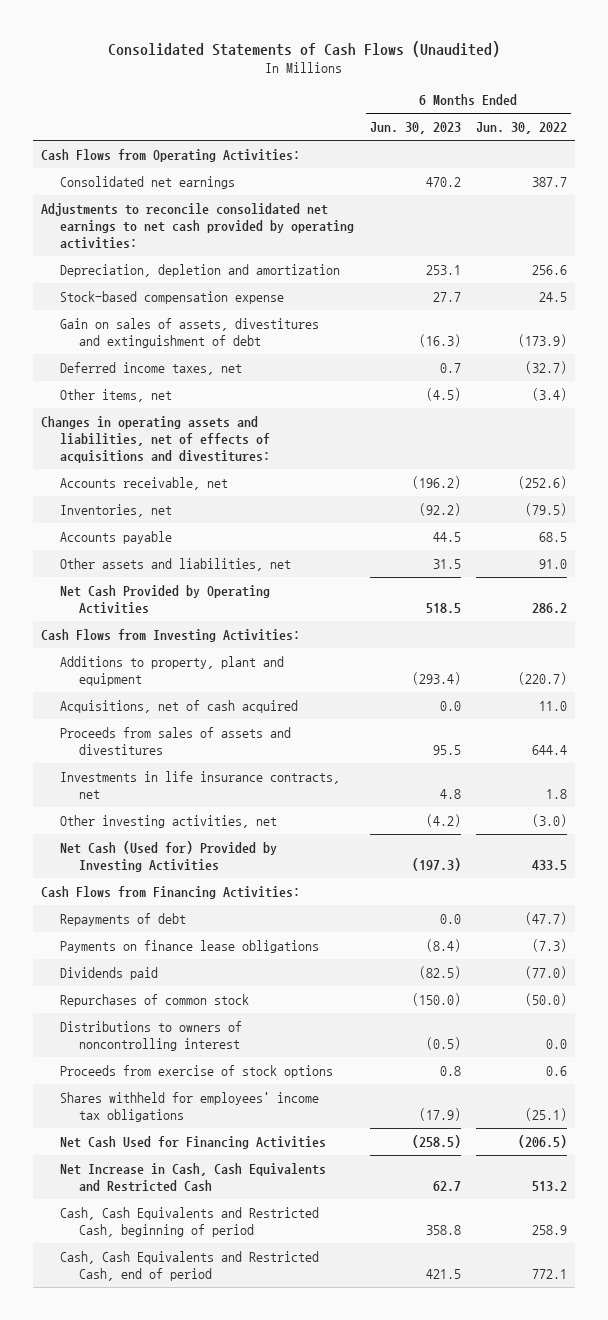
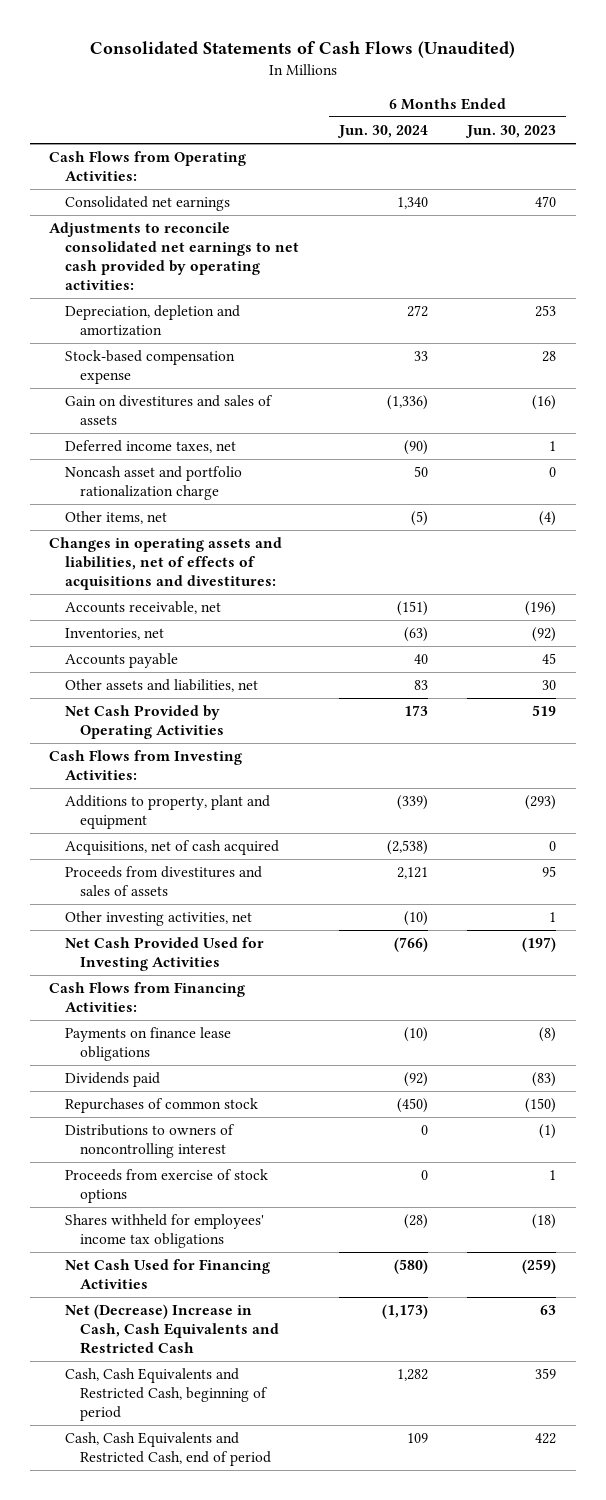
- | 6 Months Ended Jun. 30, 2023 | 6 Months Ended Jun. 30, 2022
+ | 6 Months Ended Jun. 30, 2024 | 6 Months Ended Jun. 30, 2023
- Consolidated net earnings | 470.2 | 387.7
+ Consolidated net earnings | 1,340 | 470
- Depreciation, depletion and amortization | 253.1 | 256.6
- Stock-based compensation expense | 27.7 | 24.5
- Gain on sales of assets, divestitures and extinguishment of debt | (16.3) | (173.9)
- Deferred income taxes, net | 0.7 | (32.7)
- Other items, net | (4.5) | (3.4)
+ Depreciation, depletion and amortization | 272 | 253
+ Stock-based compensation expense | 33 | 28
+ Gain on divestitures and sales of assets | (1,336) | (16)
+ Deferred income taxes, net | (90) | 1
+ Noncash asset and portfolio rationalization charge | 50 | 0
+ Other items, net | (5) | (4)
- Accounts receivable, net | (196.2) | (252.6)
- Inventories, net | (92.2) | (79.5)
- Accounts payable | 44.5 | 68.5
- Other assets and liabilities, net | 31.5 | 91.0
- Net Cash Provided by Operating Activities | 518.5 | 286.2
+ Accounts receivable, net | (151) | (196)
+ Inventories, net | (63) | (92)
+ Accounts payable | 40 | 45
+ Other assets and liabilities, net | 83 | 30
+ Net Cash Provided by Operating Activities | 173 | 519
- Additions to property, plant and equipment | (293.4) | (220.7)
- Acquisitions, net of cash acquired | 0.0 | 11.0
- Proceeds from sales of assets and divestitures | 95.5 | 644.4
- Investments in life insurance contracts, net | 4.8 | 1.8
- Other investing activities, net | (4.2) | (3.0)
- Net Cash (Used for) Provided by Investing Activities | (197.3) | 433.5
+ Additions to property, plant and equipment | (339) | (293)
+ Acquisitions, net of cash acquired | (2,538) | 0
+ Proceeds from divestitures and sales of assets | 2,121 | 95
+ Other investing activities, net | (10) | 1
+ Net Cash Provided Used for Investing Activities | (766) | (197)
- Repayments of debt | 0.0 | (47.7)
- Payments on finance lease obligations | (8.4) | (7.3)
- Dividends paid | (82.5) | (77.0)
- Repurchases of common stock | (150.0) | (50.0)
- Distributions to owners of noncontrolling interest | (0.5) | 0.0
- Proceeds from exercise of stock options | 0.8 | 0.6
- Shares withheld for employees' income tax obligations | (17.9) | (25.1)
- Net Cash Used for Financing Activities | (258.5) | (206.5)
- Net Increase in Cash, Cash Equivalents and Restricted Cash | 62.7 | 513.2
- Cash, Cash Equivalents and Restricted Cash, beginning of period | 358.8 | 258.9
- Cash, Cash Equivalents and Restricted Cash, end of period | 421.5 | 772.1
+ Payments on finance lease obligations | (10) | (8)
+ Dividends paid | (92) | (83)
+ Repurchases of common stock | (450) | (150)
+ Distributions to owners of noncontrolling interest | 0 | (1)
+ Proceeds from exercise of stock options | 0 | 1
+ Shares withheld for employees' income tax obligations | (28) | (18)
+ Net Cash Used for Financing Activities | (580) | (259)
+ Net (Decrease) Increase in Cash, Cash Equivalents and Restricted Cash | (1,173) | 63
+ Cash, Cash Equivalents and Restricted Cash, beginning of period | 1,282 | 359
+ Cash, Cash Equivalents and Restricted Cash, end of period | 109 | 422

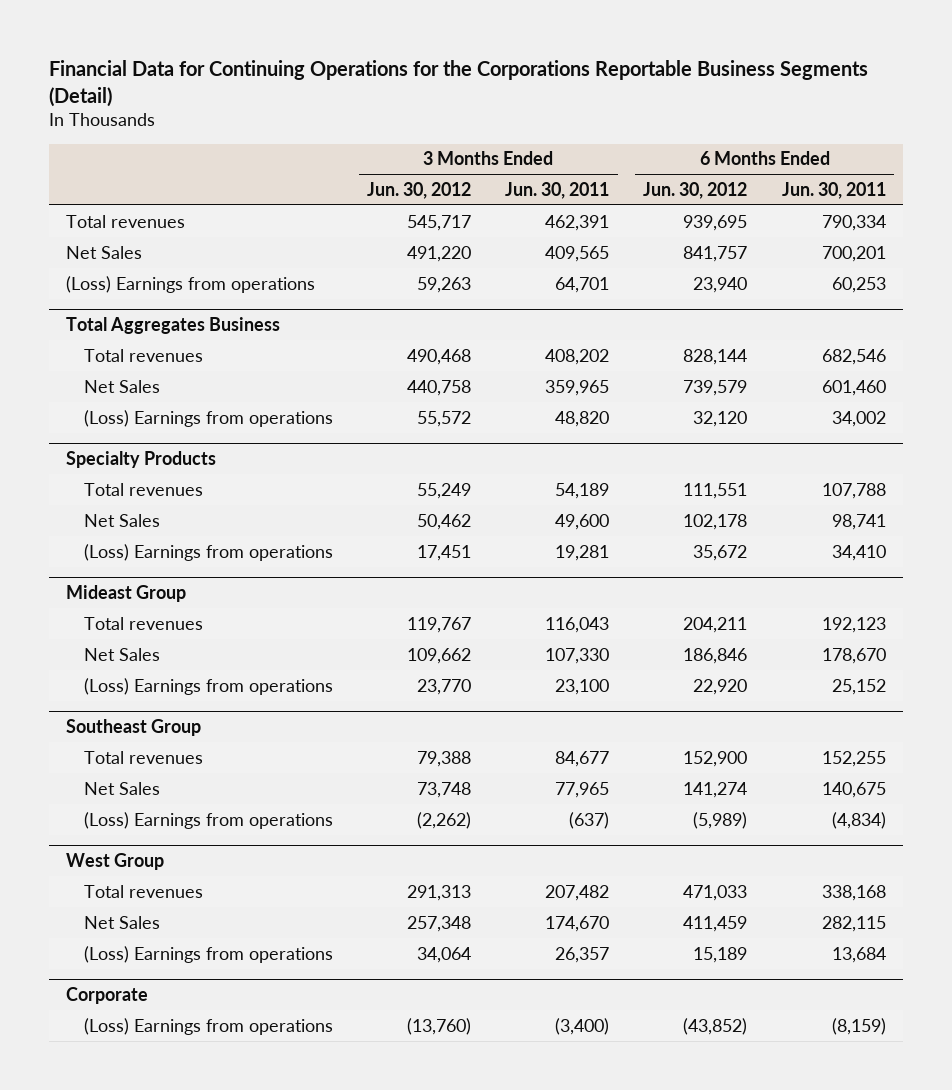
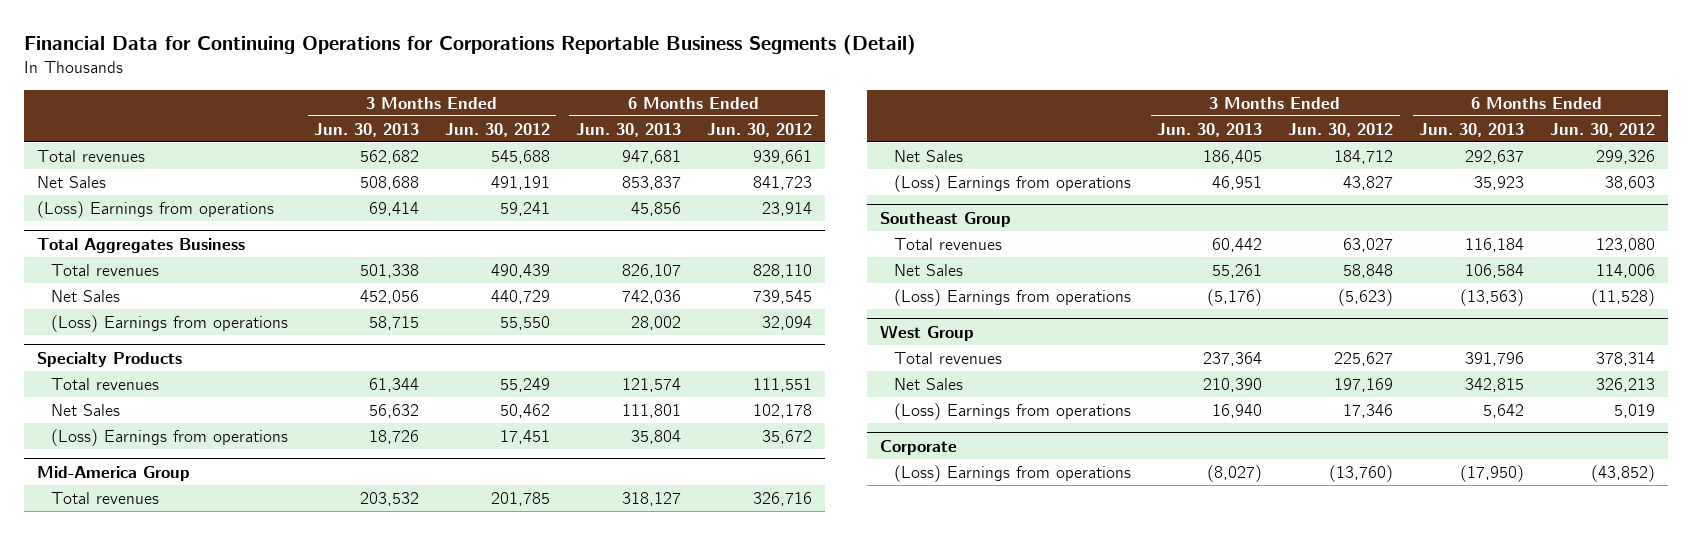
- Financial Data for Continuing Operations for the Corporations Reportable Business Segments (Detail)
+ Financial Data for Continuing Operations for Corporations Reportable Business Segments (Detail)
- | 3 Months Ended Jun. 30, 2012 | 3 Months Ended Jun. 30, 2011 | 6 Months Ended Jun. 30, 2012 | 6 Months Ended Jun. 30, 2011
+ | 3 Months Ended Jun. 30, 2013 | 3 Months Ended Jun. 30, 2012 | 6 Months Ended Jun. 30, 2013 | 6 Months Ended Jun. 30, 2012
- Total revenues | 545,717 | 462,391 | 939,695 | 790,334
- Net Sales | 491,220 | 409,565 | 841,757 | 700,201
- (Loss) Earnings from operations | 59,263 | 64,701 | 23,940 | 60,253
+ Total revenues | 562,682 | 545,688 | 947,681 | 939,661
+ Net Sales | 508,688 | 491,191 | 853,837 | 841,723
+ (Loss) Earnings from operations | 69,414 | 59,241 | 45,856 | 23,914
@ Total Aggregates Business
- Total revenues | 490,468 | 408,202 | 828,144 | 682,546
- Net Sales | 440,758 | 359,965 | 739,579 | 601,460
- (Loss) Earnings from operations | 55,572 | 48,820 | 32,120 | 34,002
+ Total revenues | 501,338 | 490,439 | 826,107 | 828,110
+ Net Sales | 452,056 | 440,729 | 742,036 | 739,545
+ (Loss) Earnings from operations | 58,715 | 55,550 | 28,002 | 32,094
- Mideast Group
- Total revenues | 119,767 | 116,043 | 204,211 | 192,123
- Net Sales | 109,662 | 107,330 | 186,846 | 178,670
- (Loss) Earnings from operations | 23,770 | 23,100 | 22,920 | 25,152
+ Mid-America Group
+ Total revenues | 203,532 | 201,785 | 318,127 | 326,716
+ Net Sales | 186,405 | 184,712 | 292,637 | 299,326
+ (Loss) Earnings from operations | 46,951 | 43,827 | 35,923 | 38,603
@ Southeast Group
- Total revenues | 79,388 | 84,677 | 152,900 | 152,255
- Net Sales | 73,748 | 77,965 | 141,274 | 140,675
- (Loss) Earnings from operations | (2,262) | (637) | (5,989) | (4,834)
+ Total revenues | 60,442 | 63,027 | 116,184 | 123,080
+ Net Sales | 55,261 | 58,848 | 106,584 | 114,006
+ (Loss) Earnings from operations | (5,176) | (5,623) | (13,563) | (11,528)
@ West Group
- Total revenues | 291,313 | 207,482 | 471,033 | 338,168
- Net Sales | 257,348 | 174,670 | 411,459 | 282,115
- (Loss) Earnings from operations | 34,064 | 26,357 | 15,189 | 13,684
+ Total revenues | 237,364 | 225,627 | 391,796 | 378,314
+ Net Sales | 210,390 | 197,169 | 342,815 | 326,213
+ (Loss) Earnings from operations | 16,940 | 17,346 | 5,642 | 5,019

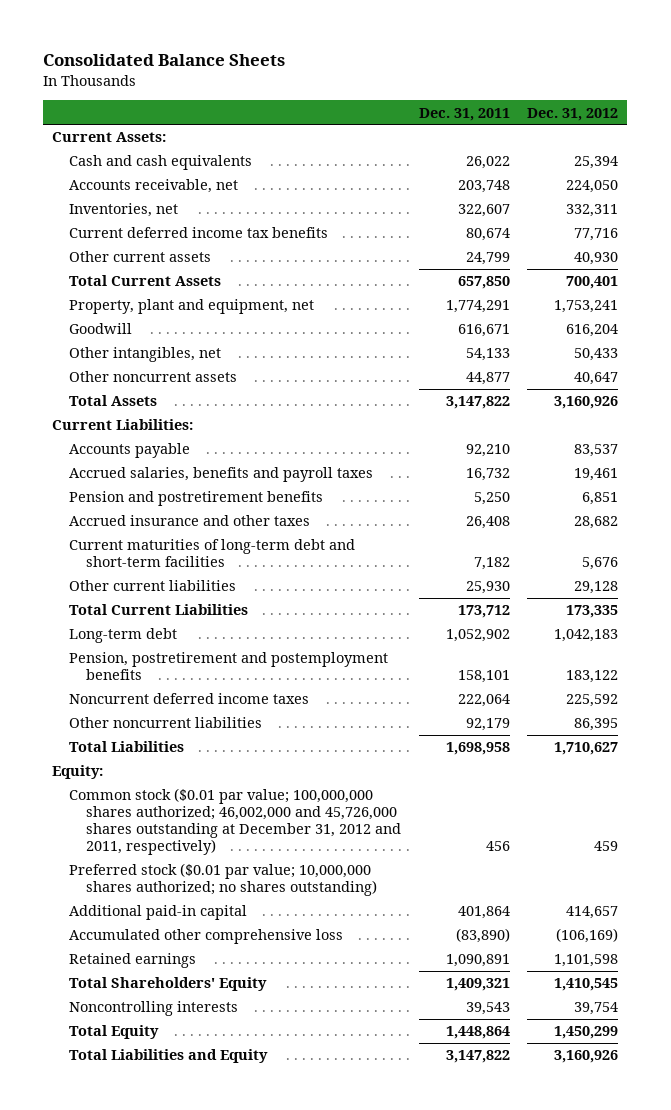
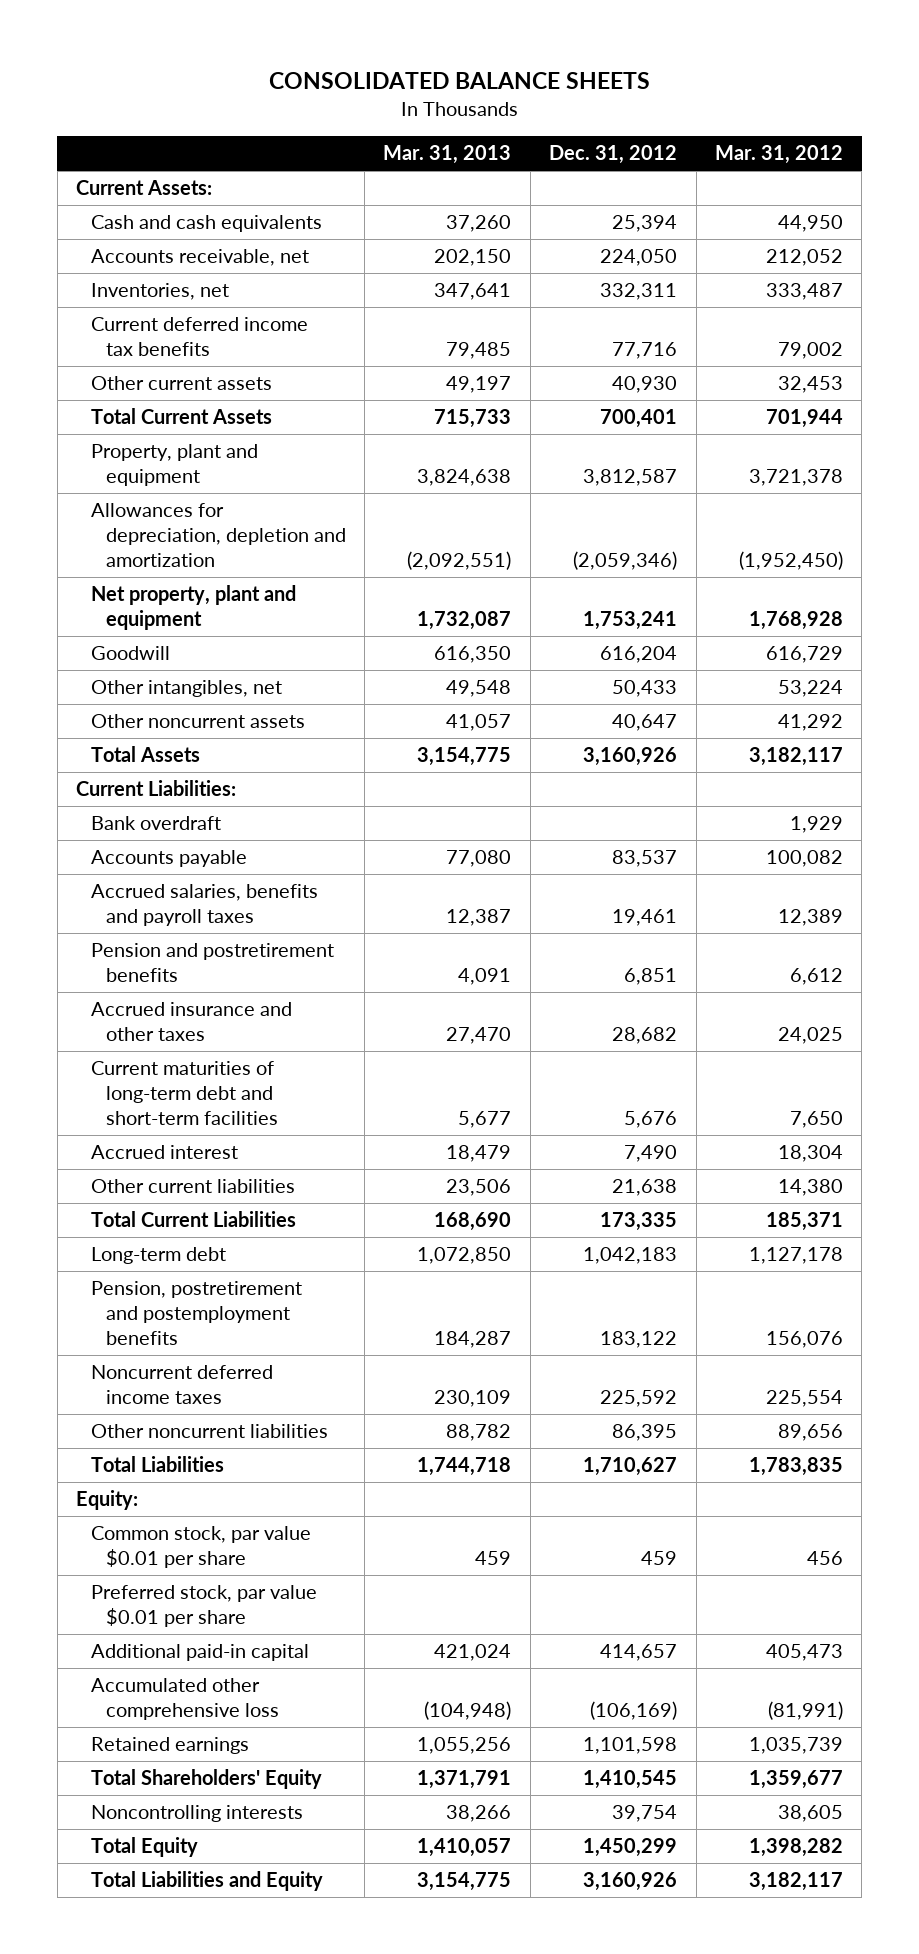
- Consolidated Balance Sheets
+ CONSOLIDATED BALANCE SHEETS
- | Dec. 31, 2011 | Dec. 31, 2012
+ | Mar. 31, 2013 | Dec. 31, 2012 | Mar. 31, 2012
- Property, plant and equipment, net | 1,774,291 | 1,753,241
+ Property, plant and equipment | 3,824,638 | 3,812,587 | 3,721,378
+ Allowances for depreciation, depletion and amortization | (2,092,551) | (2,059,346) | (1,952,450)
+ Net property, plant and equipment | 1,732,087 | 1,753,241 | 1,768,928
+ Bank overdraft | | | 1,929
- Other current liabilities | 25,930 | 29,128
+ Accrued interest | 18,479 | 7,490 | 18,304
+ Other current liabilities | 23,506 | 21,638 | 14,380
- Common stock ($0.01 par value; 100,000,000 shares authorized; 46,002,000 and 45,726,000 shares outstanding at December 31, 2012 and 2011, respectively) | 456 | 459
- Preferred stock ($0.01 par value; 10,000,000 shares authorized; no shares outstanding)
+ Common stock, par value $0.01 per share | 459 | 459 | 456
+ Preferred stock, par value $0.01 per share

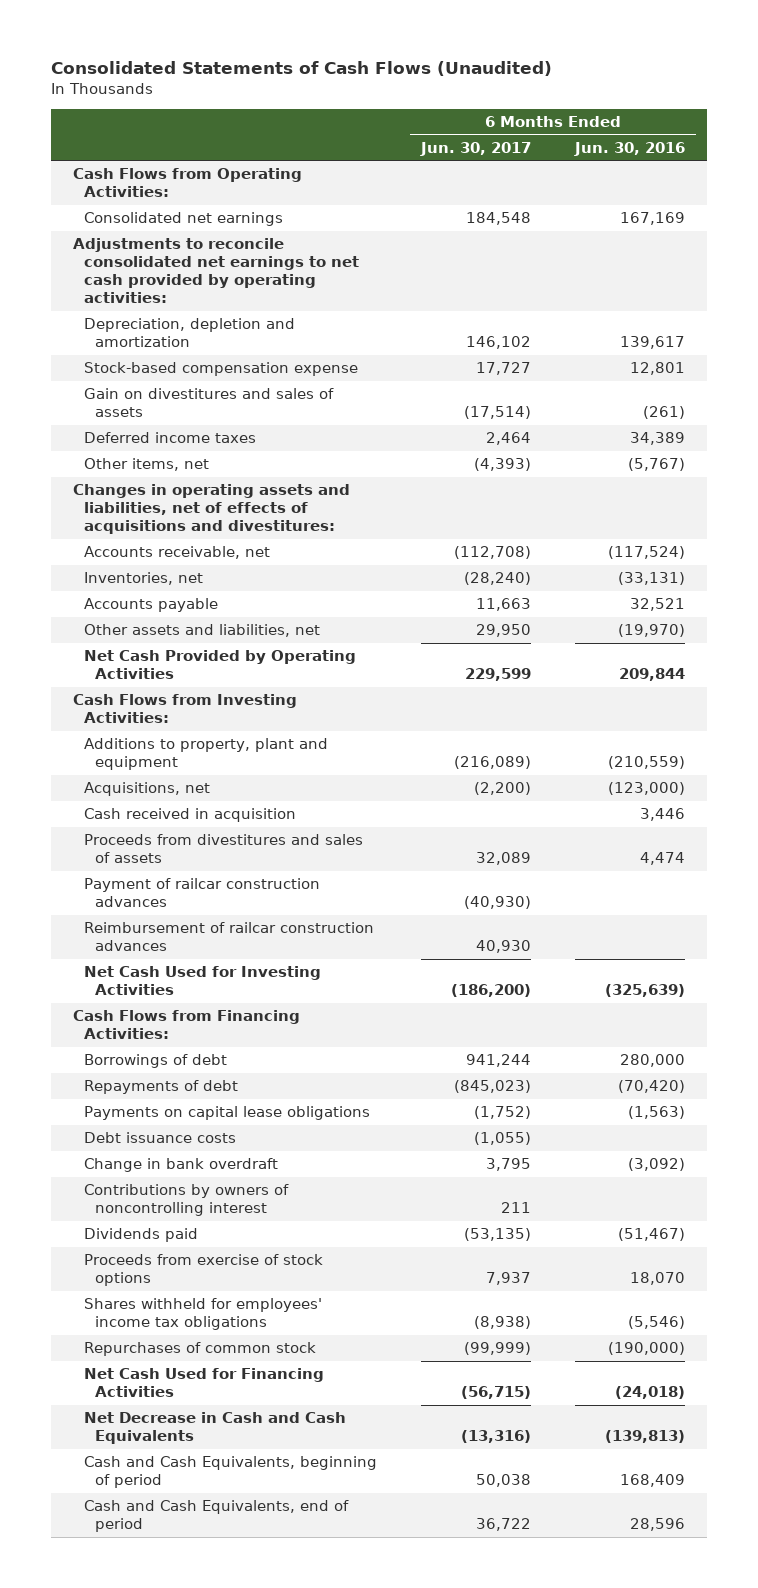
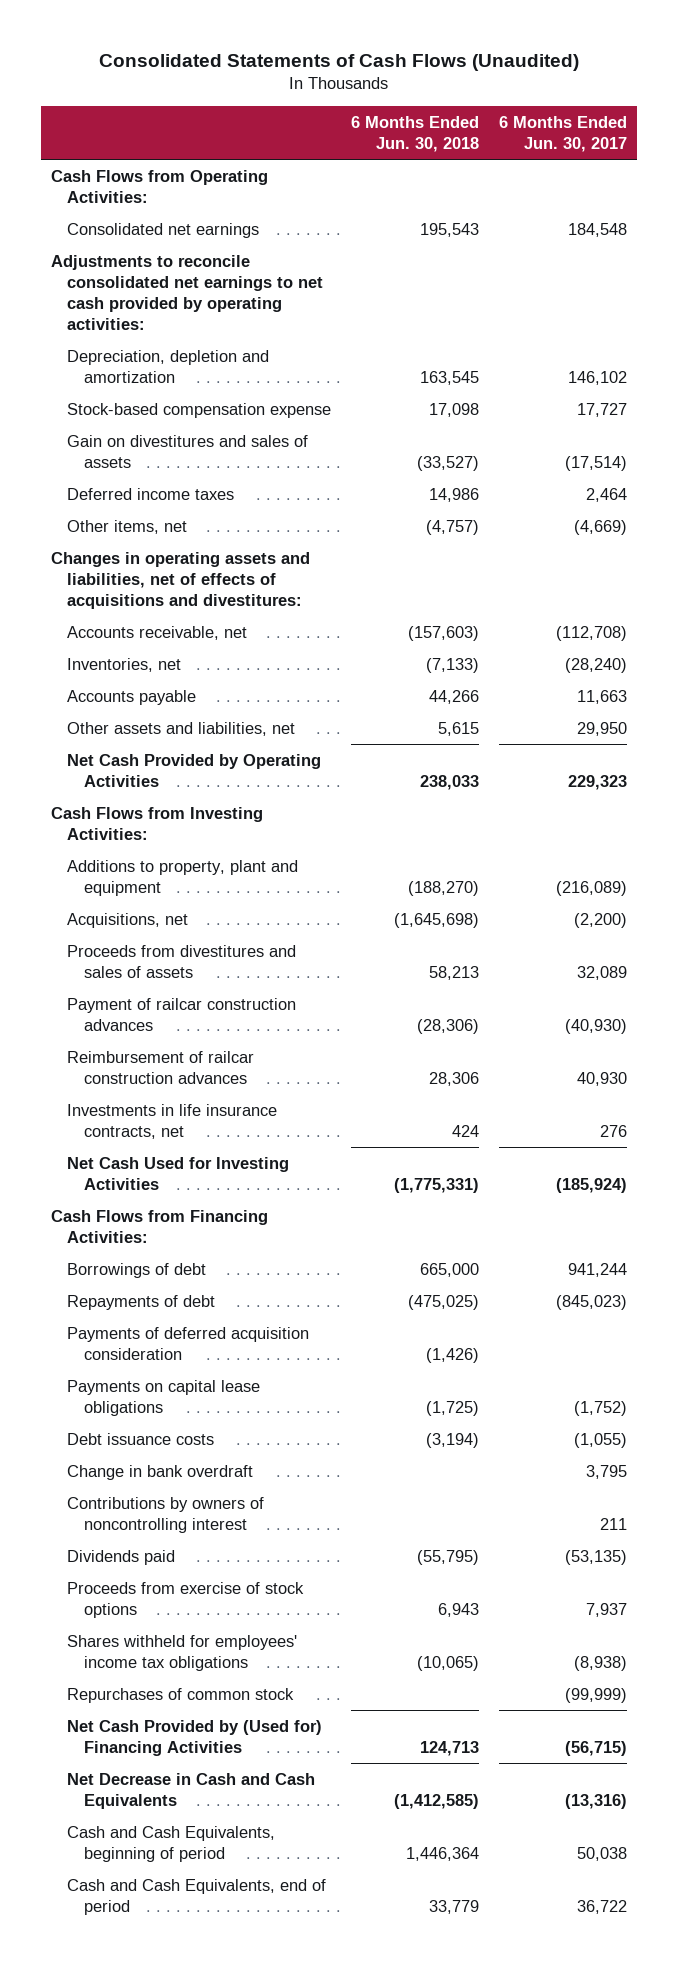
- | 6 Months Ended Jun. 30, 2017 | 6 Months Ended Jun. 30, 2016
+ | 6 Months Ended Jun. 30, 2018 | 6 Months Ended Jun. 30, 2017
- Other items, net | (4,393) | (5,767)
+ Other items, net | (4,757) | (4,669)
- Net Cash Provided by Operating Activities | 229,599 | 209,844
+ Net Cash Provided by Operating Activities | 238,033 | 229,323
- Cash received in acquisition | | 3,446
- Net Cash Used for Investing Activities | (186,200) | (325,639)
+ Investments in life insurance contracts, net | 424 | 276
+ Net Cash Used for Investing Activities | (1,775,331) | (185,924)
+ Payments of deferred acquisition consideration | (1,426) |
- Net Cash Used for Financing Activities | (56,715) | (24,018)
+ Net Cash Provided by (Used for) Financing Activities | 124,713 | (56,715)

